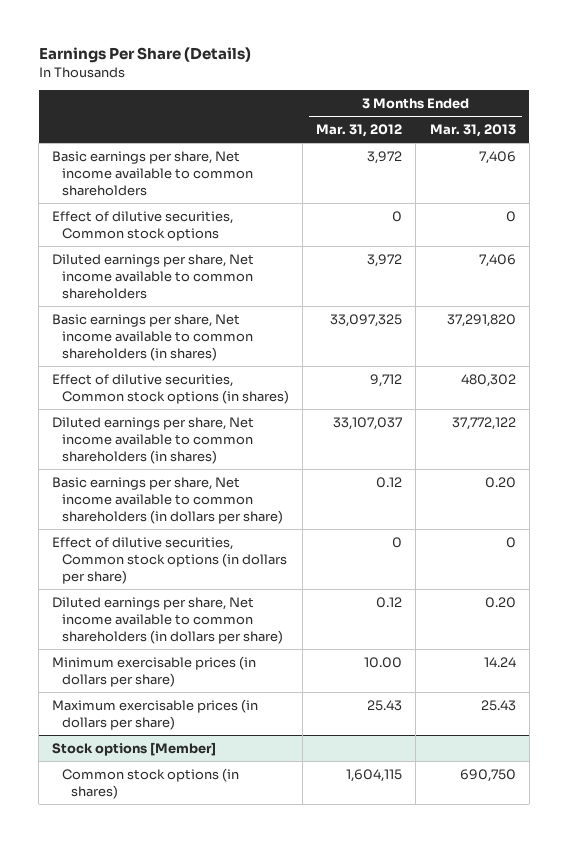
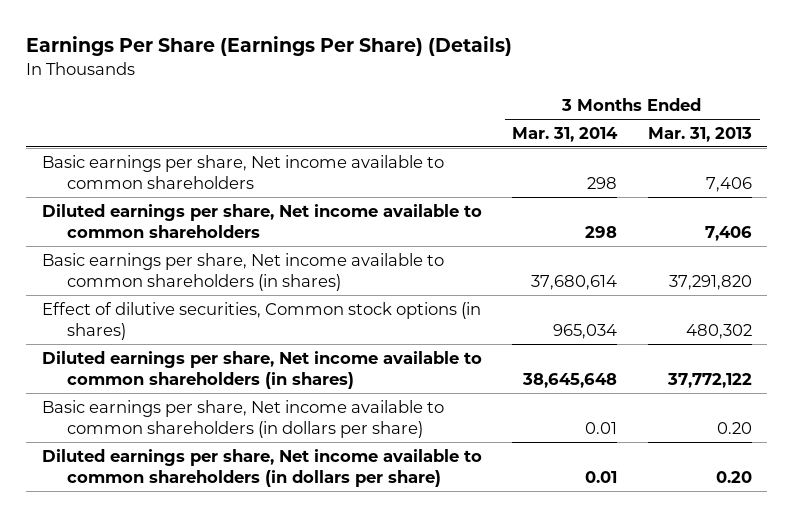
- Earnings Per Share (Details)
+ Earnings Per Share (Earnings Per Share) (Details)
- | 3 Months Ended Mar. 31, 2012 | 3 Months Ended Mar. 31, 2013
+ | 3 Months Ended Mar. 31, 2014 | 3 Months Ended Mar. 31, 2013
- Effect of dilutive securities, Common stock options | 0 | 0
- Effect of dilutive securities, Common stock options (in dollars per share) | 0 | 0
- Minimum exercisable prices (in dollars per share) | 10.00 | 14.24
- Maximum exercisable prices (in dollars per share) | 25.43 | 25.43
- Stock options [Member]
- Common stock options (in shares) | 1,604,115 | 690,750

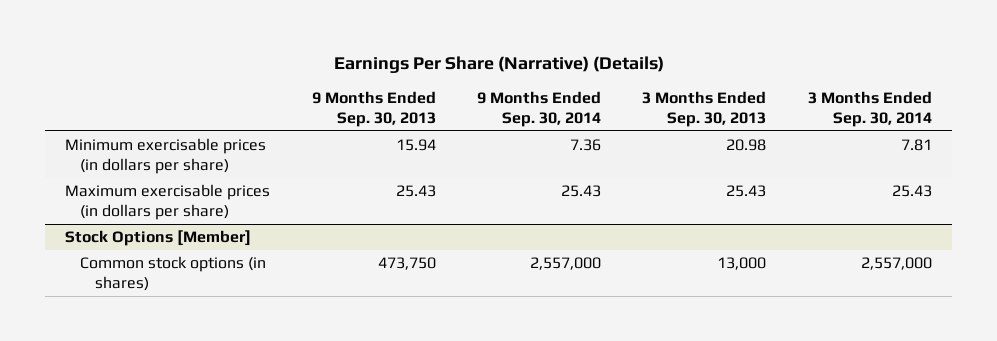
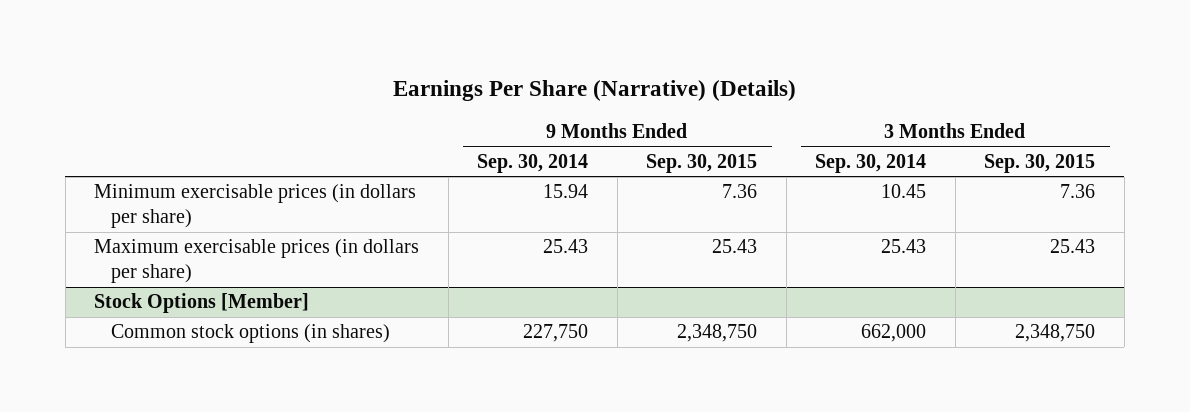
- | 9 Months Ended Sep. 30, 2013 | 9 Months Ended Sep. 30, 2014 | 3 Months Ended Sep. 30, 2013 | 3 Months Ended Sep. 30, 2014
+ | 9 Months Ended Sep. 30, 2014 | 9 Months Ended Sep. 30, 2015 | 3 Months Ended Sep. 30, 2014 | 3 Months Ended Sep. 30, 2015
- Minimum exercisable prices (in dollars per share) | 15.94 | 7.36 | 20.98 | 7.81
+ Minimum exercisable prices (in dollars per share) | 15.94 | 7.36 | 10.45 | 7.36
@ Stock Options [Member]
- Common stock options (in shares) | 473,750 | 2,557,000 | 13,000 | 2,557,000
+ Common stock options (in shares) | 227,750 | 2,348,750 | 662,000 | 2,348,750

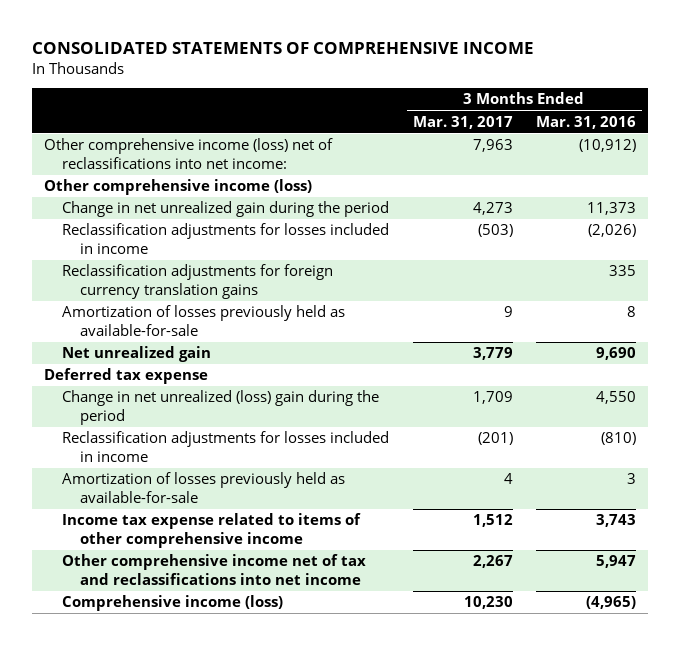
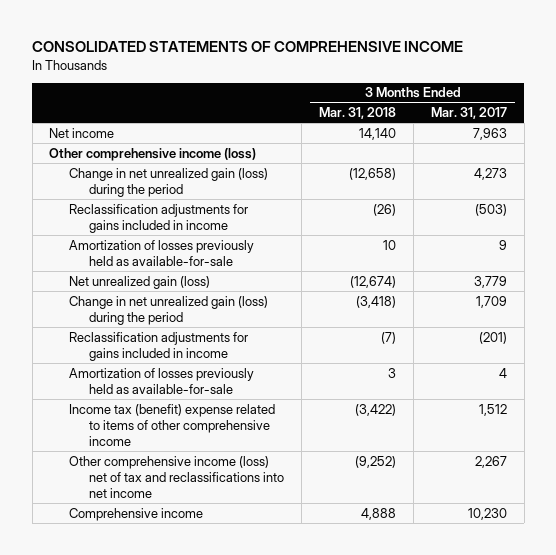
- | 3 Months Ended Mar. 31, 2017 | 3 Months Ended Mar. 31, 2016
+ | 3 Months Ended Mar. 31, 2018 | 3 Months Ended Mar. 31, 2017
- Other comprehensive income (loss) net of reclassifications into net income: | 7,963 | (10,912)
+ Net income | 14,140 | 7,963
- Change in net unrealized gain during the period | 4,273 | 11,373
- Reclassification adjustments for losses included in income | (503) | (2,026)
- Reclassification adjustments for foreign currency translation gains | | 335
+ Change in net unrealized gain (loss) during the period | (12,658) | 4,273
+ Reclassification adjustments for gains included in income | (26) | (503)
- Net unrealized gain | 3,779 | 9,690
- Deferred tax expense
- Change in net unrealized (loss) gain during the period | 1,709 | 4,550
- Reclassification adjustments for losses included in income | (201) | (810)
+ Net unrealized gain (loss) | (12,674) | 3,779
+ Change in net unrealized gain (loss) during the period | (3,418) | 1,709
+ Reclassification adjustments for gains included in income | (7) | (201)
- Income tax expense related to items of other comprehensive income | 1,512 | 3,743
- Other comprehensive income net of tax and reclassifications into net income | 2,267 | 5,947
- Comprehensive income (loss) | 10,230 | (4,965)
+ Income tax (benefit) expense related to items of other comprehensive income | (3,422) | 1,512
+ Other comprehensive income (loss) net of tax and reclassifications into net income | (9,252) | 2,267
+ Comprehensive income | 4,888 | 10,230

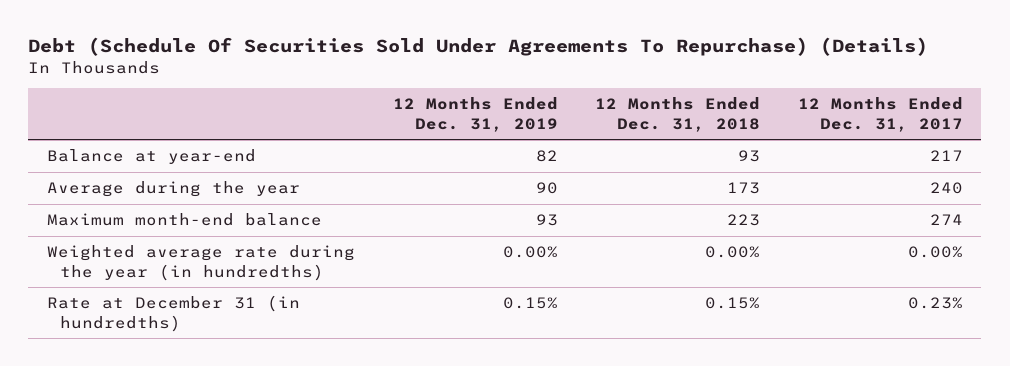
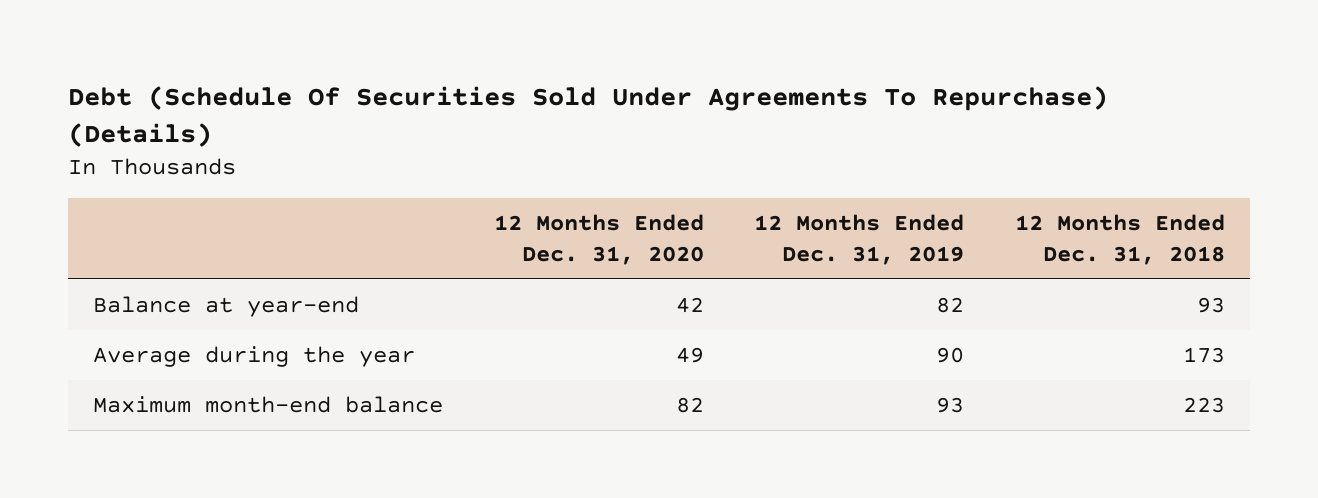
- | 12 Months Ended Dec. 31, 2019 | 12 Months Ended Dec. 31, 2018 | 12 Months Ended Dec. 31, 2017
+ | 12 Months Ended Dec. 31, 2020 | 12 Months Ended Dec. 31, 2019 | 12 Months Ended Dec. 31, 2018
- Weighted average rate during the year (in hundredths) | 0.00% | 0.00% | 0.00%
- Rate at December 31 (in hundredths) | 0.15% | 0.15% | 0.23%

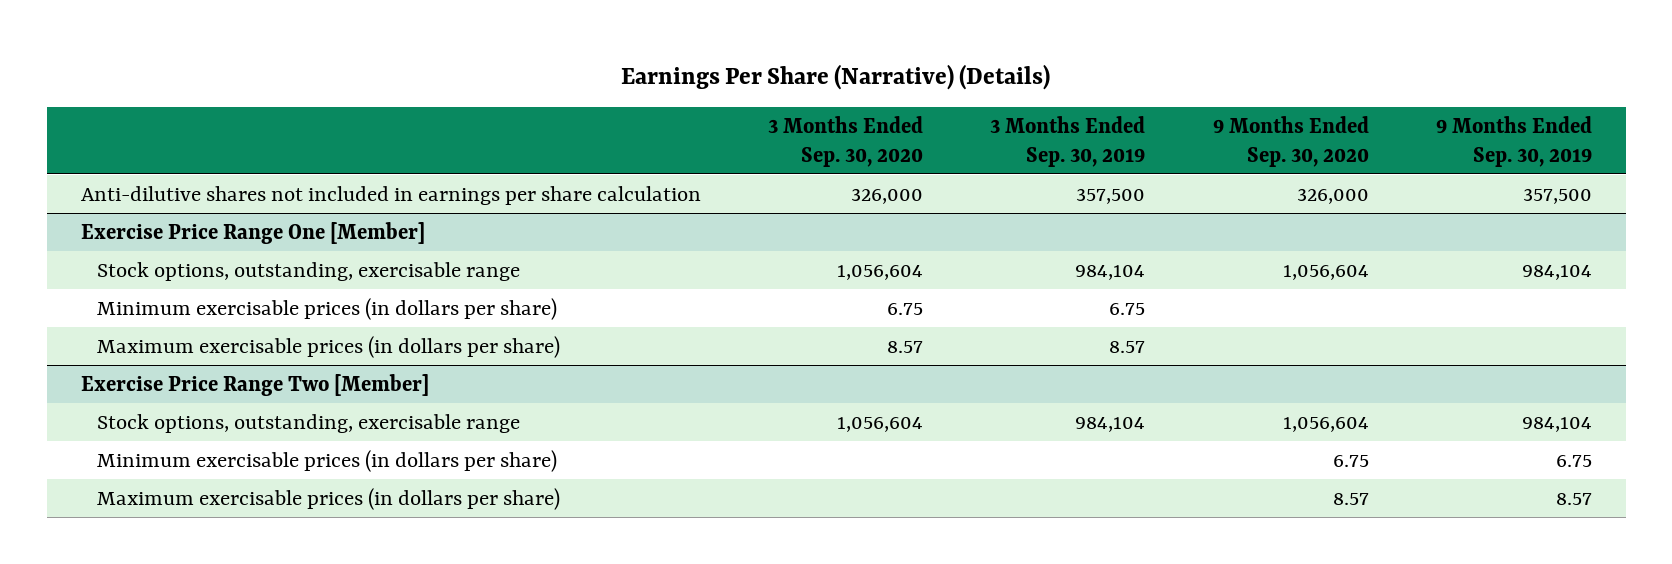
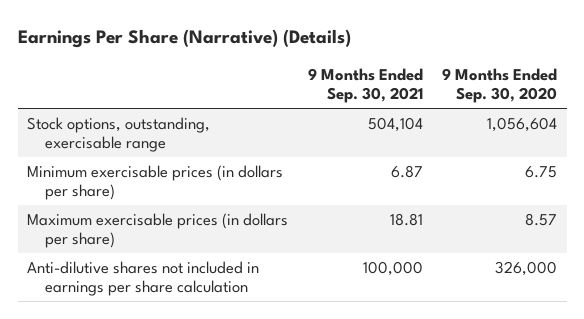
- | 3 Months Ended Sep. 30, 2020 | 3 Months Ended Sep. 30, 2019 | 9 Months Ended Sep. 30, 2020 | 9 Months Ended Sep. 30, 2019
+ | 9 Months Ended Sep. 30, 2021 | 9 Months Ended Sep. 30, 2020
- Exercise Price Range One [Member]
- Minimum exercisable prices (in dollars per share) | 6.75 | 6.75 | |
- Maximum exercisable prices (in dollars per share) | 8.57 | 8.57 | |
- Exercise Price Range Two [Member]
- Stock options, outstanding, exercisable range | 1,056,604 | 984,104 | 1,056,604 | 984,104
moved down: Anti-dilutive shares not included in earnings per share calculation | 100,000 | 326,000

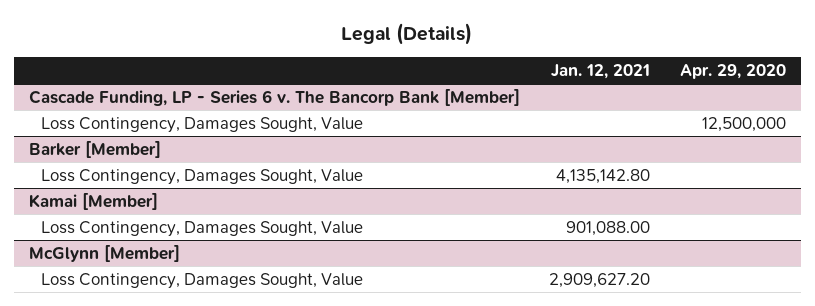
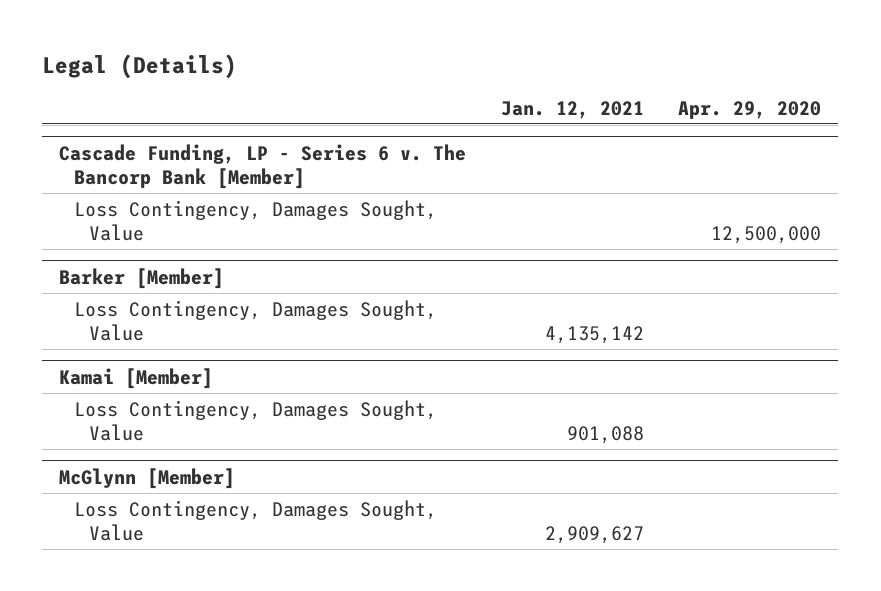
@ Barker [Member]
- Loss Contingency, Damages Sought, Value | 4,135,142.80 |
+ Loss Contingency, Damages Sought, Value | 4,135,142 |
@ Kamai [Member]
- Loss Contingency, Damages Sought, Value | 901,088.00 |
+ Loss Contingency, Damages Sought, Value | 901,088 |
@ McGlynn [Member]
- Loss Contingency, Damages Sought, Value | 2,909,627.20 |
+ Loss Contingency, Damages Sought, Value | 2,909,627 |

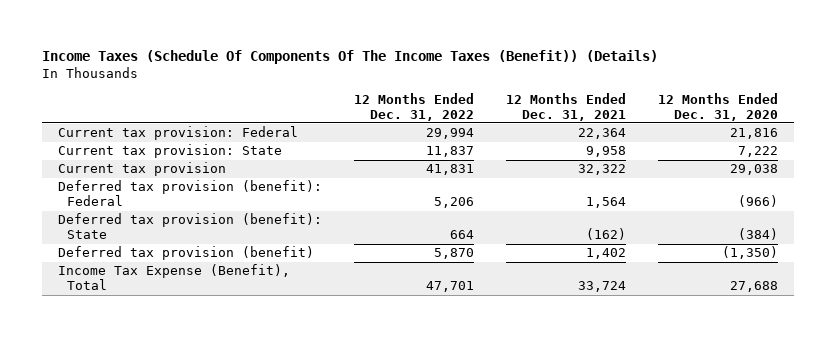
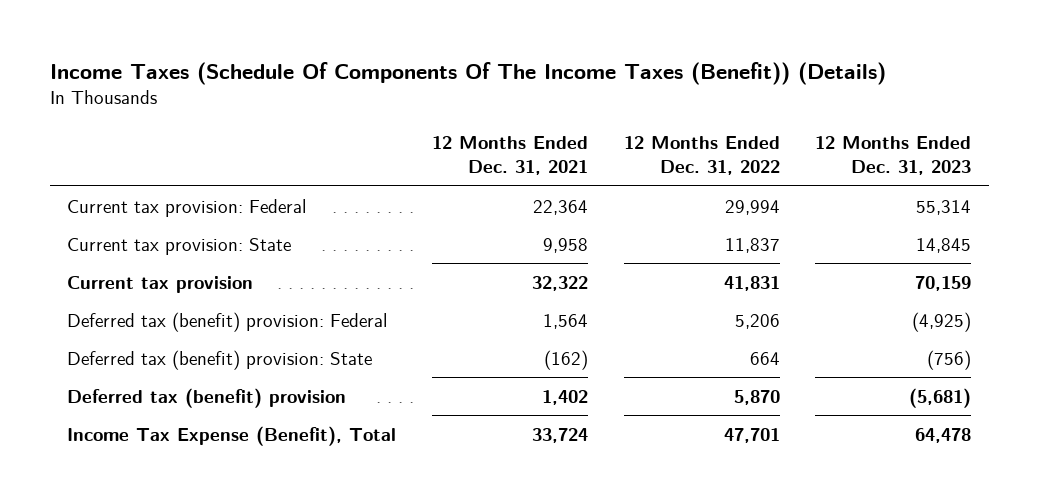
- | 12 Months Ended Dec. 31, 2022 | 12 Months Ended Dec. 31, 2021 | 12 Months Ended Dec. 31, 2020
+ | 12 Months Ended Dec. 31, 2021 | 12 Months Ended Dec. 31, 2022 | 12 Months Ended Dec. 31, 2023
- Deferred tax provision (benefit): Federal | 5,206 | 1,564 | (966)
- Deferred tax provision (benefit): State | 664 | (162) | (384)
- Deferred tax provision (benefit) | 5,870 | 1,402 | (1,350)
+ Deferred tax (benefit) provision: Federal | 1,564 | 5,206 | (4,925)
+ Deferred tax (benefit) provision: State | (162) | 664 | (756)
+ Deferred tax (benefit) provision | 1,402 | 5,870 | (5,681)

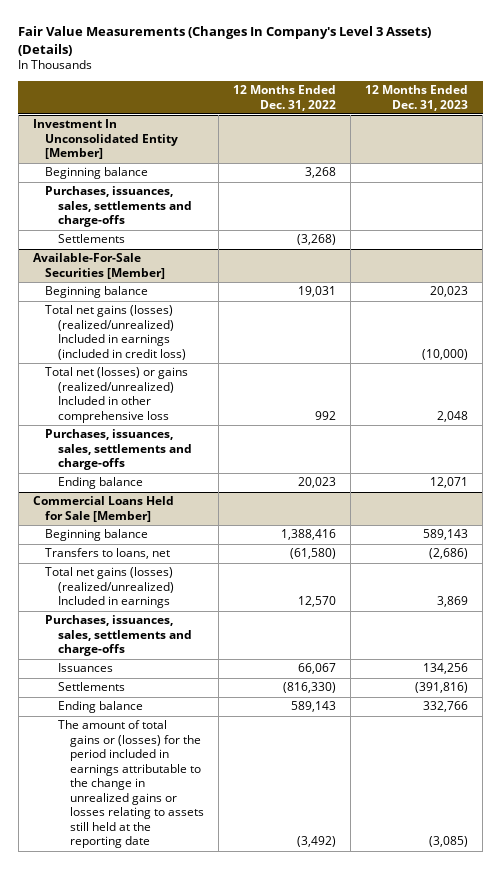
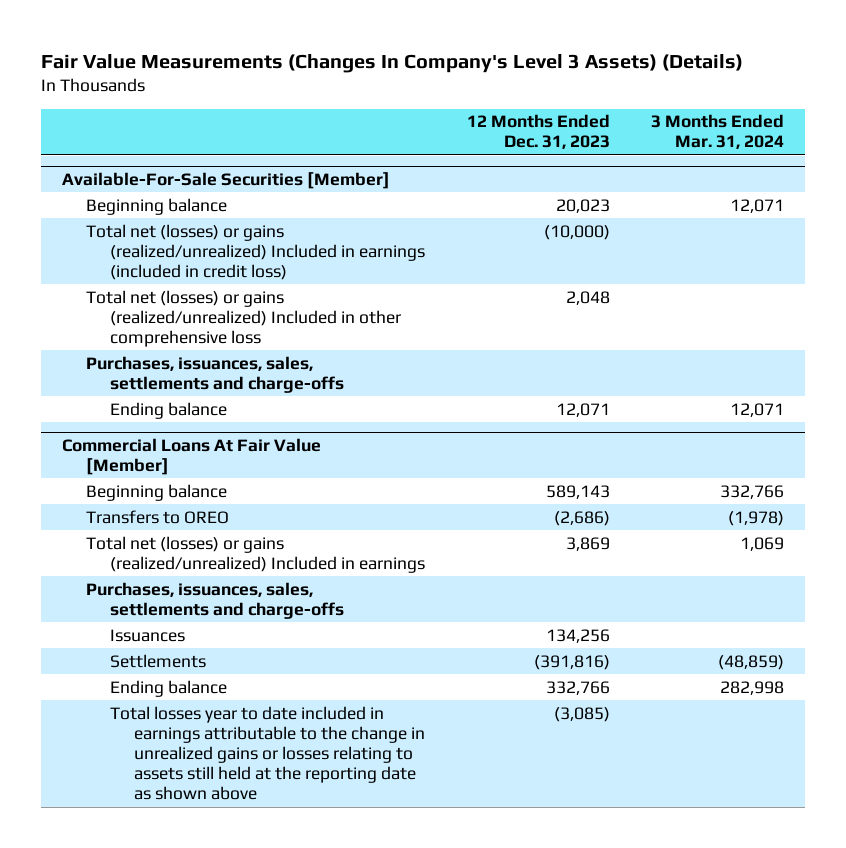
- | 12 Months Ended Dec. 31, 2022 | 12 Months Ended Dec. 31, 2023
+ | 12 Months Ended Dec. 31, 2023 | 3 Months Ended Mar. 31, 2024
- Investment In Unconsolidated Entity [Member]
- Beginning balance | 3,268 |
- Purchases, issuances, sales, settlements and charge-offs
- Settlements | (3,268) |
@ Available-For-Sale Securities [Member]
- Total net gains (losses) (realized/unrealized) Included in earnings (included in credit loss) | | (10,000)
+ Total net (losses) or gains (realized/unrealized) Included in earnings (included in credit loss) | (10,000) |
- Commercial Loans Held for Sale [Member]
+ Commercial Loans At Fair Value [Member]
- Transfers to loans, net | (61,580) | (2,686)
- Total net gains (losses) (realized/unrealized) Included in earnings | 12,570 | 3,869
+ Transfers to OREO | (2,686) | (1,978)
+ Total net (losses) or gains (realized/unrealized) Included in earnings | 3,869 | 1,069
- The amount of total gains or (losses) for the period included in earnings attributable to the change in unrealized gains or losses relating to assets still held at the reporting date | (3,492) | (3,085)
+ Total losses year to date included in earnings attributable to the change in unrealized gains or losses relating to assets still held at the reporting date as shown above | (3,085) |

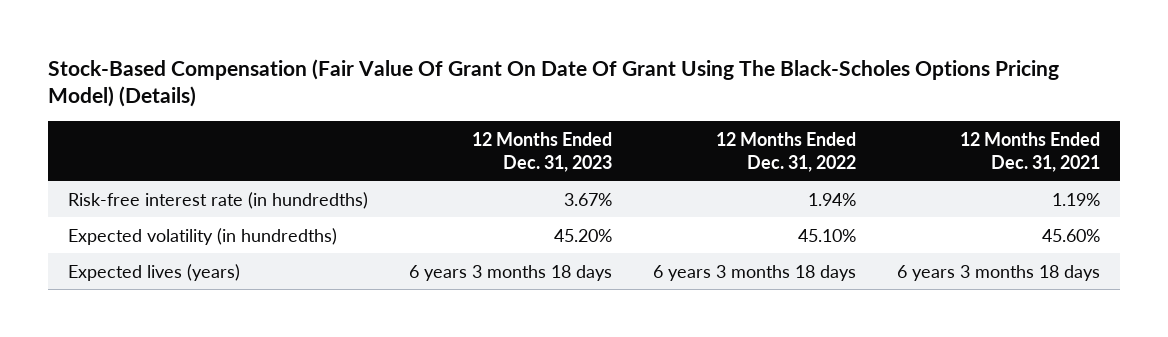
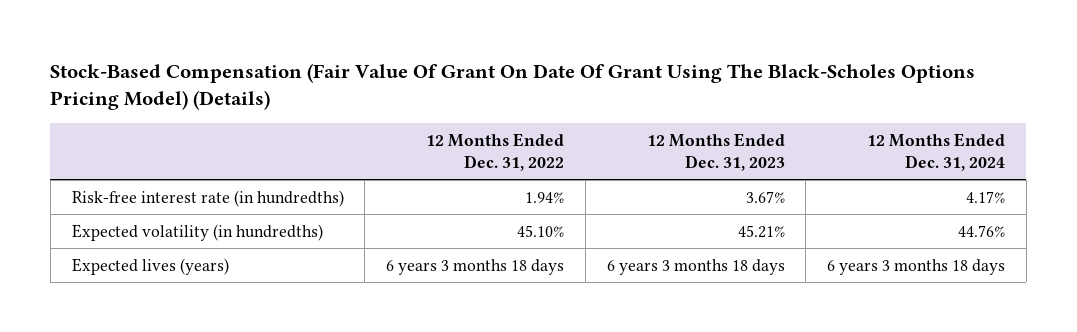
- | 12 Months Ended Dec. 31, 2023 | 12 Months Ended Dec. 31, 2022 | 12 Months Ended Dec. 31, 2021
+ | 12 Months Ended Dec. 31, 2022 | 12 Months Ended Dec. 31, 2023 | 12 Months Ended Dec. 31, 2024
- Expected volatility (in hundredths) | 45.20% | 45.10% | 45.60%
+ Expected volatility (in hundredths) | 45.10% | 45.21% | 44.76%

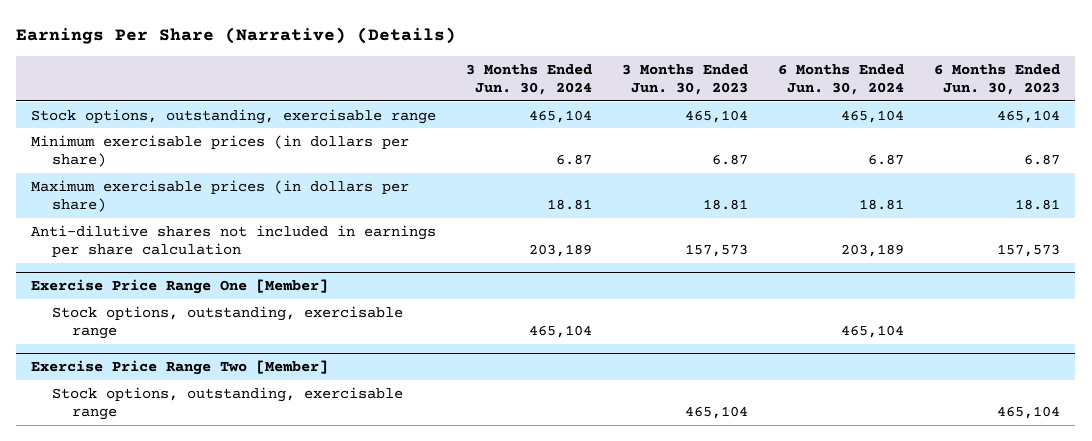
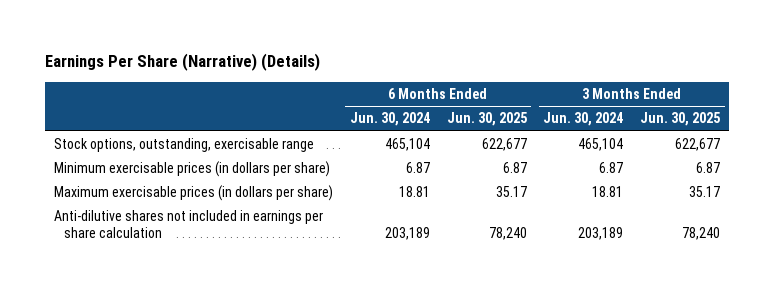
- | 3 Months Ended Jun. 30, 2024 | 3 Months Ended Jun. 30, 2023 | 6 Months Ended Jun. 30, 2024 | 6 Months Ended Jun. 30, 2023
+ | 6 Months Ended Jun. 30, 2024 | 6 Months Ended Jun. 30, 2025 | 3 Months Ended Jun. 30, 2024 | 3 Months Ended Jun. 30, 2025
- Exercise Price Range One [Member]
- Stock options, outstanding, exercisable range | 465,104 | | 465,104 |
- Exercise Price Range Two [Member]
- Stock options, outstanding, exercisable range | | 465,104 | | 465,104

